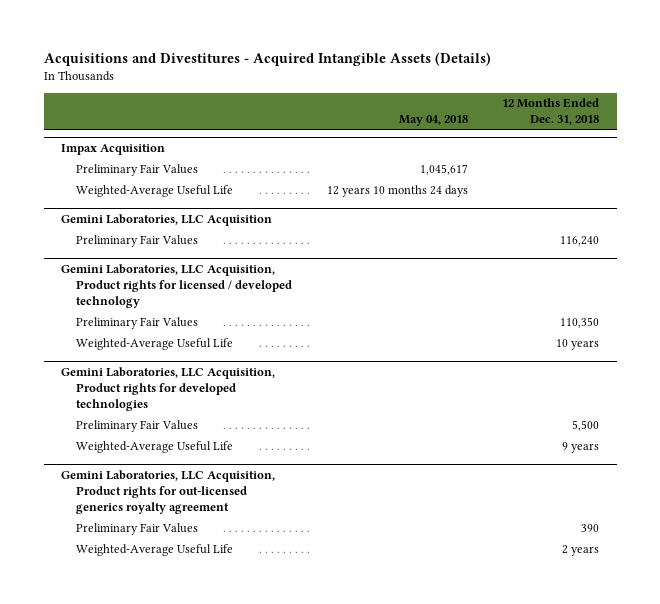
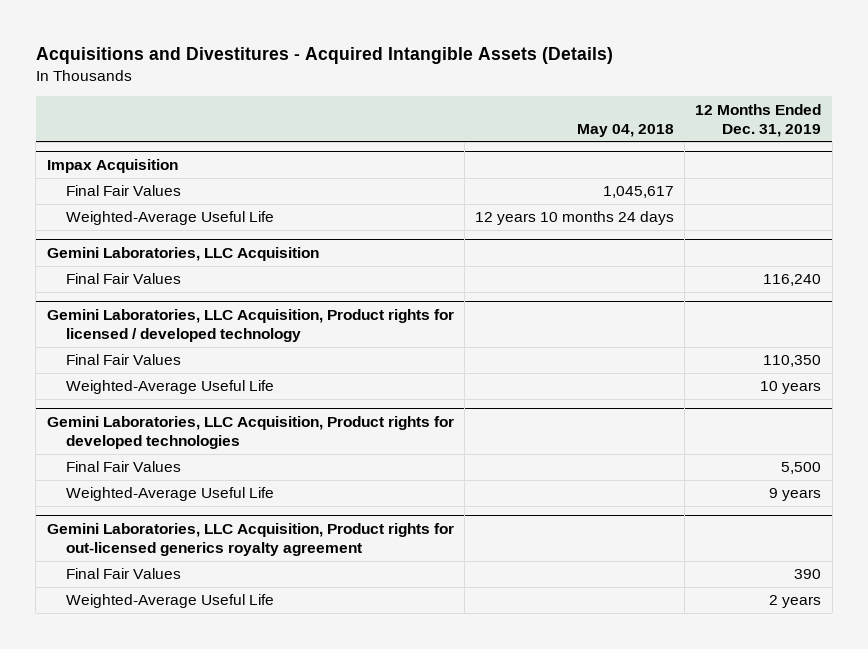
- | May 04, 2018 | 12 Months Ended Dec. 31, 2018
+ | May 04, 2018 | 12 Months Ended Dec. 31, 2019
@ Impax Acquisition
- Preliminary Fair Values | 1,045,617 |
+ Final Fair Values | 1,045,617 |
@ Gemini Laboratories, LLC Acquisition
- Preliminary Fair Values | | 116,240
+ Final Fair Values | | 116,240
@ Gemini Laboratories, LLC Acquisition, Product rights for licensed / developed technology
- Preliminary Fair Values | | 110,350
+ Final Fair Values | | 110,350
@ Gemini Laboratories, LLC Acquisition, Product rights for developed technologies
- Preliminary Fair Values | | 5,500
+ Final Fair Values | | 5,500
@ Gemini Laboratories, LLC Acquisition, Product rights for out-licensed generics royalty agreement
- Preliminary Fair Values | | 390
+ Final Fair Values | | 390

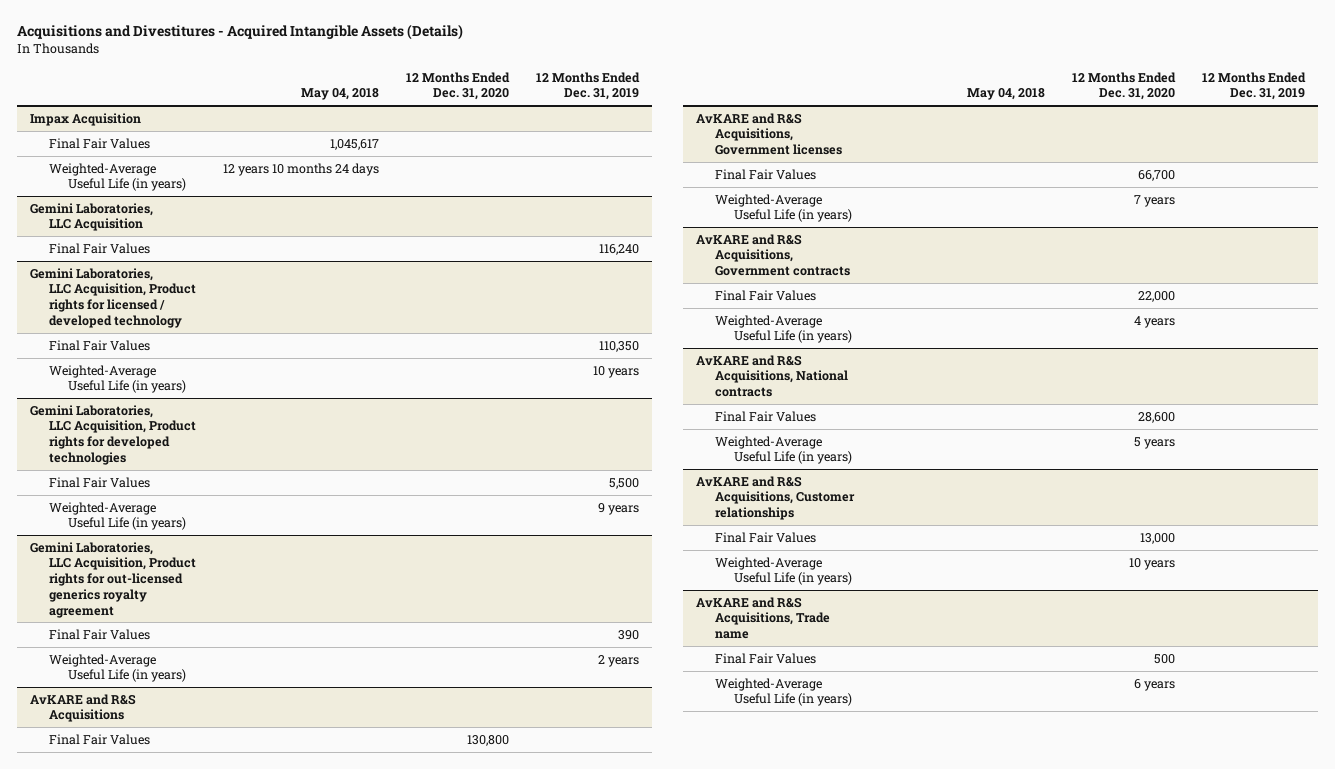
- | May 04, 2018 | 12 Months Ended Dec. 31, 2019
+ | May 04, 2018 | 12 Months Ended Dec. 31, 2020 | 12 Months Ended Dec. 31, 2019
@ Impax Acquisition
- Weighted-Average Useful Life | 12 years 10 months 24 days |
+ Weighted-Average Useful Life (in years) | 12 years 10 months 24 days | |
@ Gemini Laboratories, LLC Acquisition, Product rights for licensed / developed technology
- Weighted-Average Useful Life | | 10 years
+ Weighted-Average Useful Life (in years) | | | 10 years
@ Gemini Laboratories, LLC Acquisition, Product rights for developed technologies
- Weighted-Average Useful Life | | 9 years
+ Weighted-Average Useful Life (in years) | | | 9 years
@ Gemini Laboratories, LLC Acquisition, Product rights for out-licensed generics royalty agreement
- Weighted-Average Useful Life | | 2 years
+ Weighted-Average Useful Life (in years) | | | 2 years
+ AvKARE and R&S Acquisitions
+ Final Fair Values | | 130,800 |
+ AvKARE and R&S Acquisitions, Government licenses
+ Final Fair Values | | 66,700 |
+ Weighted-Average Useful Life (in years) | | 7 years |
+ AvKARE and R&S Acquisitions, Government contracts
+ Final Fair Values | | 22,000 |
+ Weighted-Average Useful Life (in years) | | 4 years |
+ AvKARE and R&S Acquisitions, National contracts
+ Final Fair Values | | 28,600 |
+ Weighted-Average Useful Life (in years) | | 5 years |
+ AvKARE and R&S Acquisitions, Customer relationships
+ Final Fair Values | | 13,000 |
+ Weighted-Average Useful Life (in years) | | 10 years |
+ AvKARE and R&S Acquisitions, Trade name
+ Final Fair Values | | 500 |
+ Weighted-Average Useful Life (in years) | | 6 years |

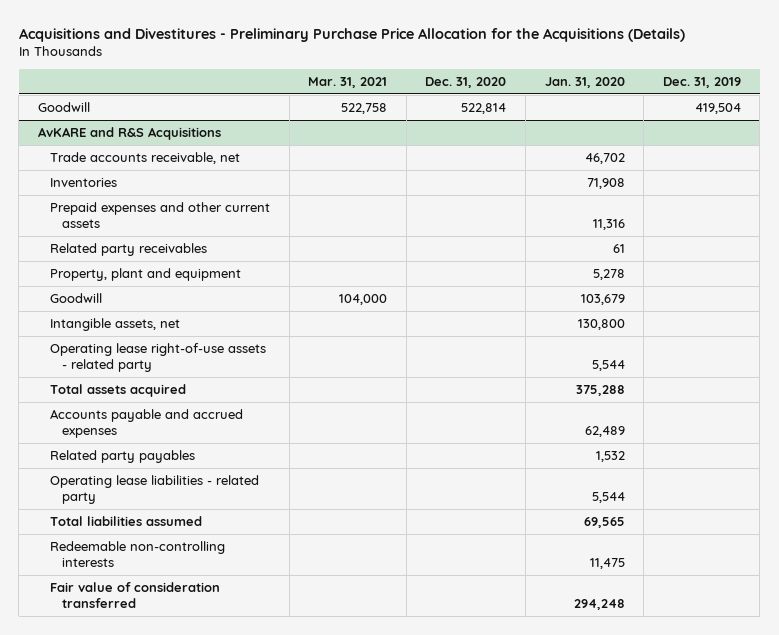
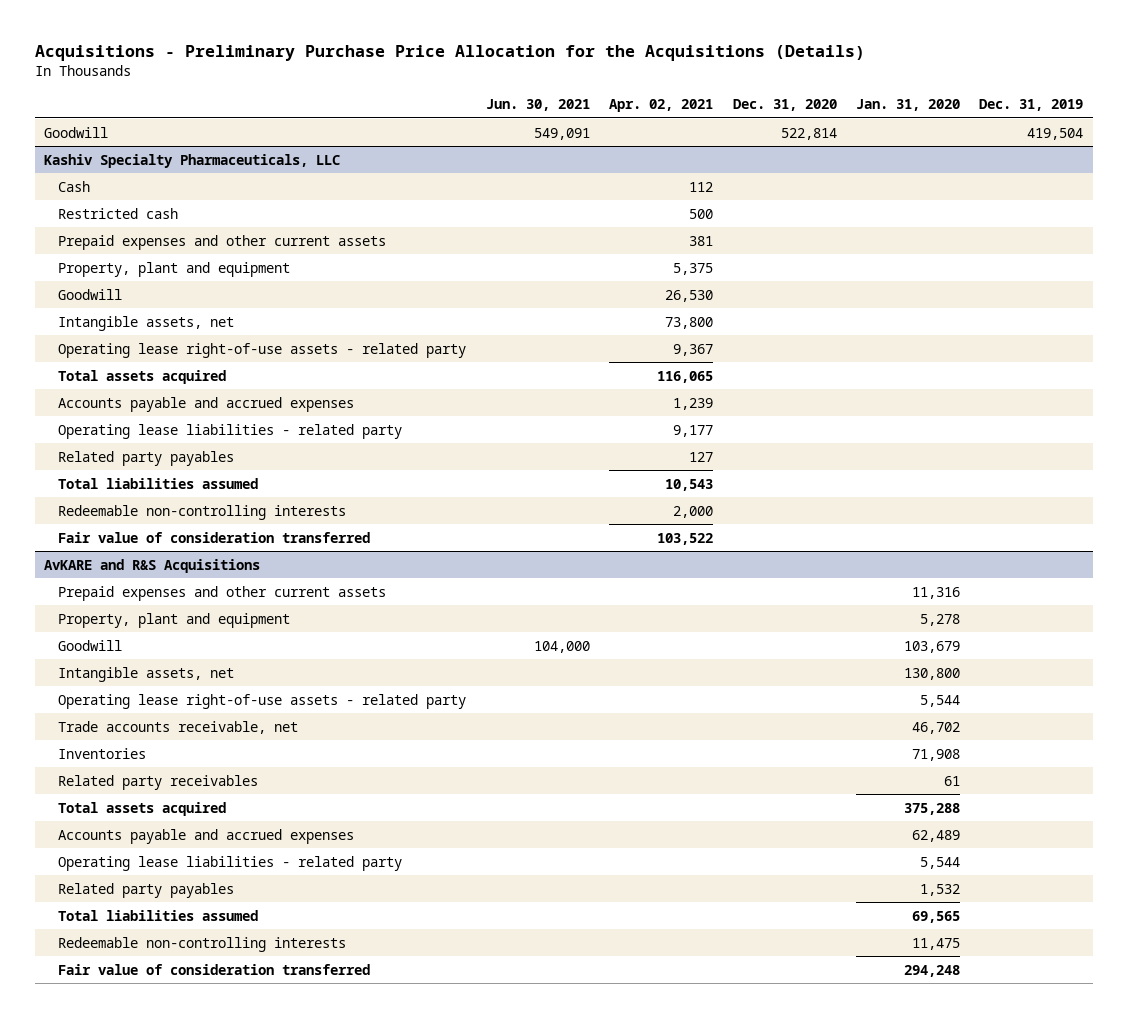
- Acquisitions and Divestitures - Preliminary Purchase Price Allocation for the Acquisitions (Details)
+ Acquisitions - Preliminary Purchase Price Allocation for the Acquisitions (Details)
- | Mar. 31, 2021 | Dec. 31, 2020 | Jan. 31, 2020 | Dec. 31, 2019
+ | Jun. 30, 2021 | Apr. 02, 2021 | Dec. 31, 2020 | Jan. 31, 2020 | Dec. 31, 2019
+ Kashiv Specialty Pharmaceuticals, LLC
+ Cash | | 112 | | |
+ Restricted cash | | 500 | | |
+ Prepaid expenses and other current assets | | 381 | | |
+ Property, plant and equipment | | 5,375 | | |
+ Goodwill | | 26,530 | | |
+ Intangible assets, net | | 73,800 | | |
+ Operating lease right-of-use assets - related party | | 9,367 | | |
+ Total assets acquired | | 116,065 | | |
+ Accounts payable and accrued expenses | | 1,239 | | |
+ Operating lease liabilities - related party | | 9,177 | | |
+ Related party payables | | 127 | | |
+ Total liabilities assumed | | 10,543 | | |
+ Redeemable non-controlling interests | | 2,000 | | |
+ Fair value of consideration transferred | | 103,522 | | |
@ AvKARE and R&S Acquisitions
moved down: Trade accounts receivable, net | | | | 46,702 |
moved down: Inventories | | | | 71,908 |
moved down: Related party receivables | | | | 61 |
moved down: Related party payables | | | | 1,532 |

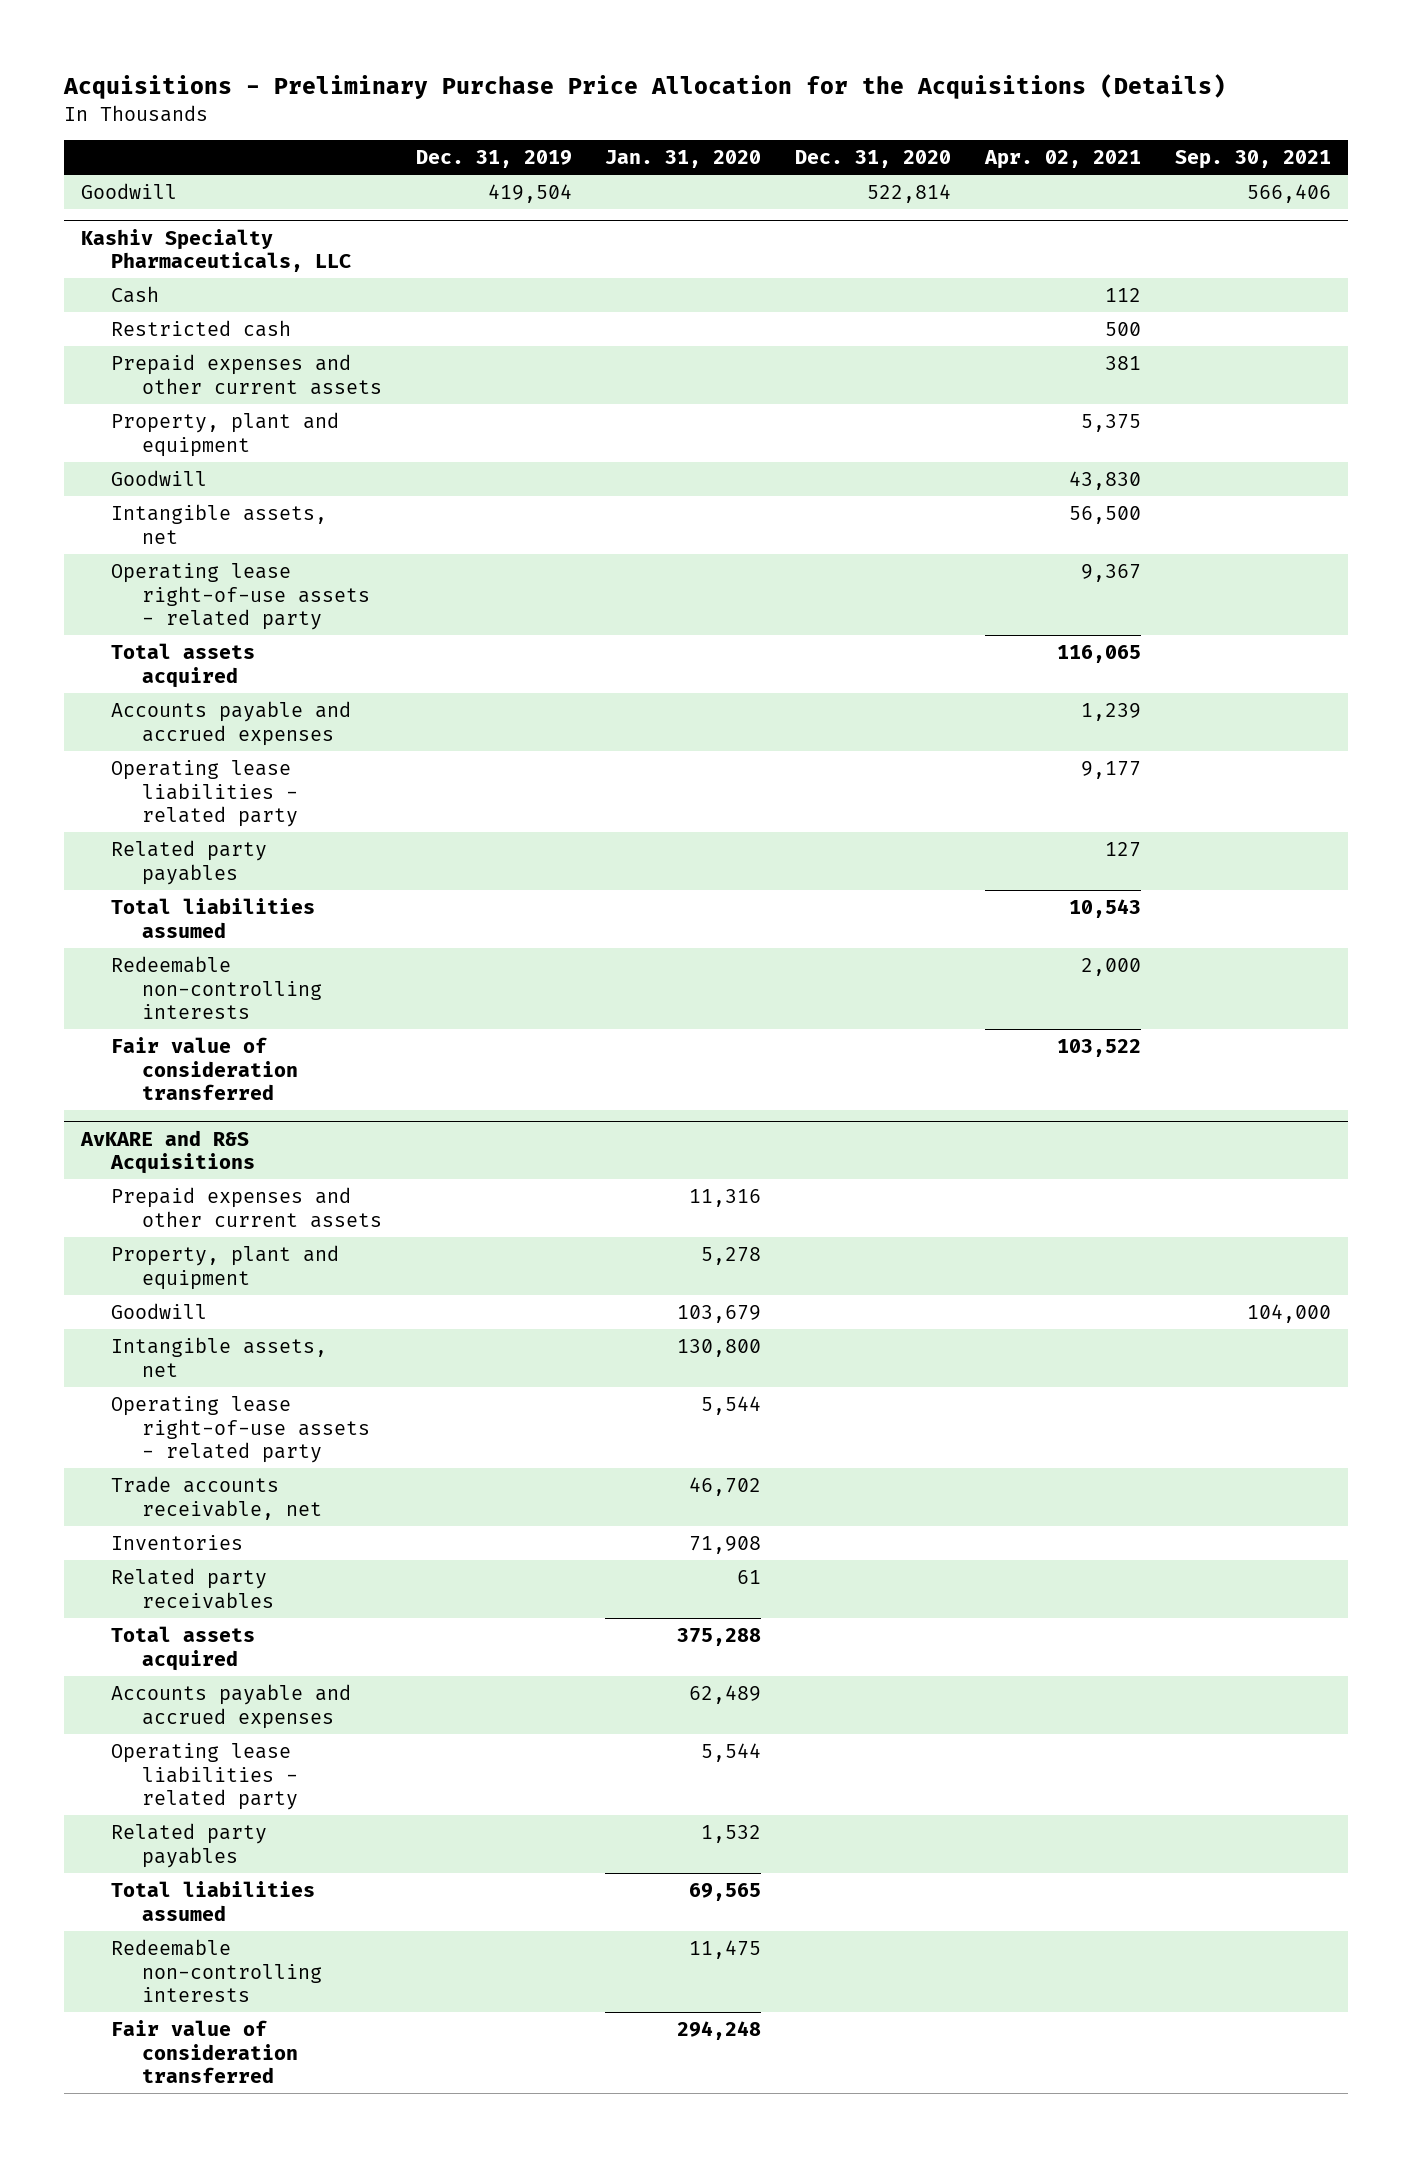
- | Jun. 30, 2021 | Apr. 02, 2021 | Dec. 31, 2020 | Jan. 31, 2020 | Dec. 31, 2019
+ | Dec. 31, 2019 | Jan. 31, 2020 | Dec. 31, 2020 | Apr. 02, 2021 | Sep. 30, 2021
@ Kashiv Specialty Pharmaceuticals, LLC
- Goodwill | | 26,530 | | |
- Intangible assets, net | | 73,800 | | |
+ Goodwill | | | | 43,830 |
+ Intangible assets, net | | | | 56,500 |

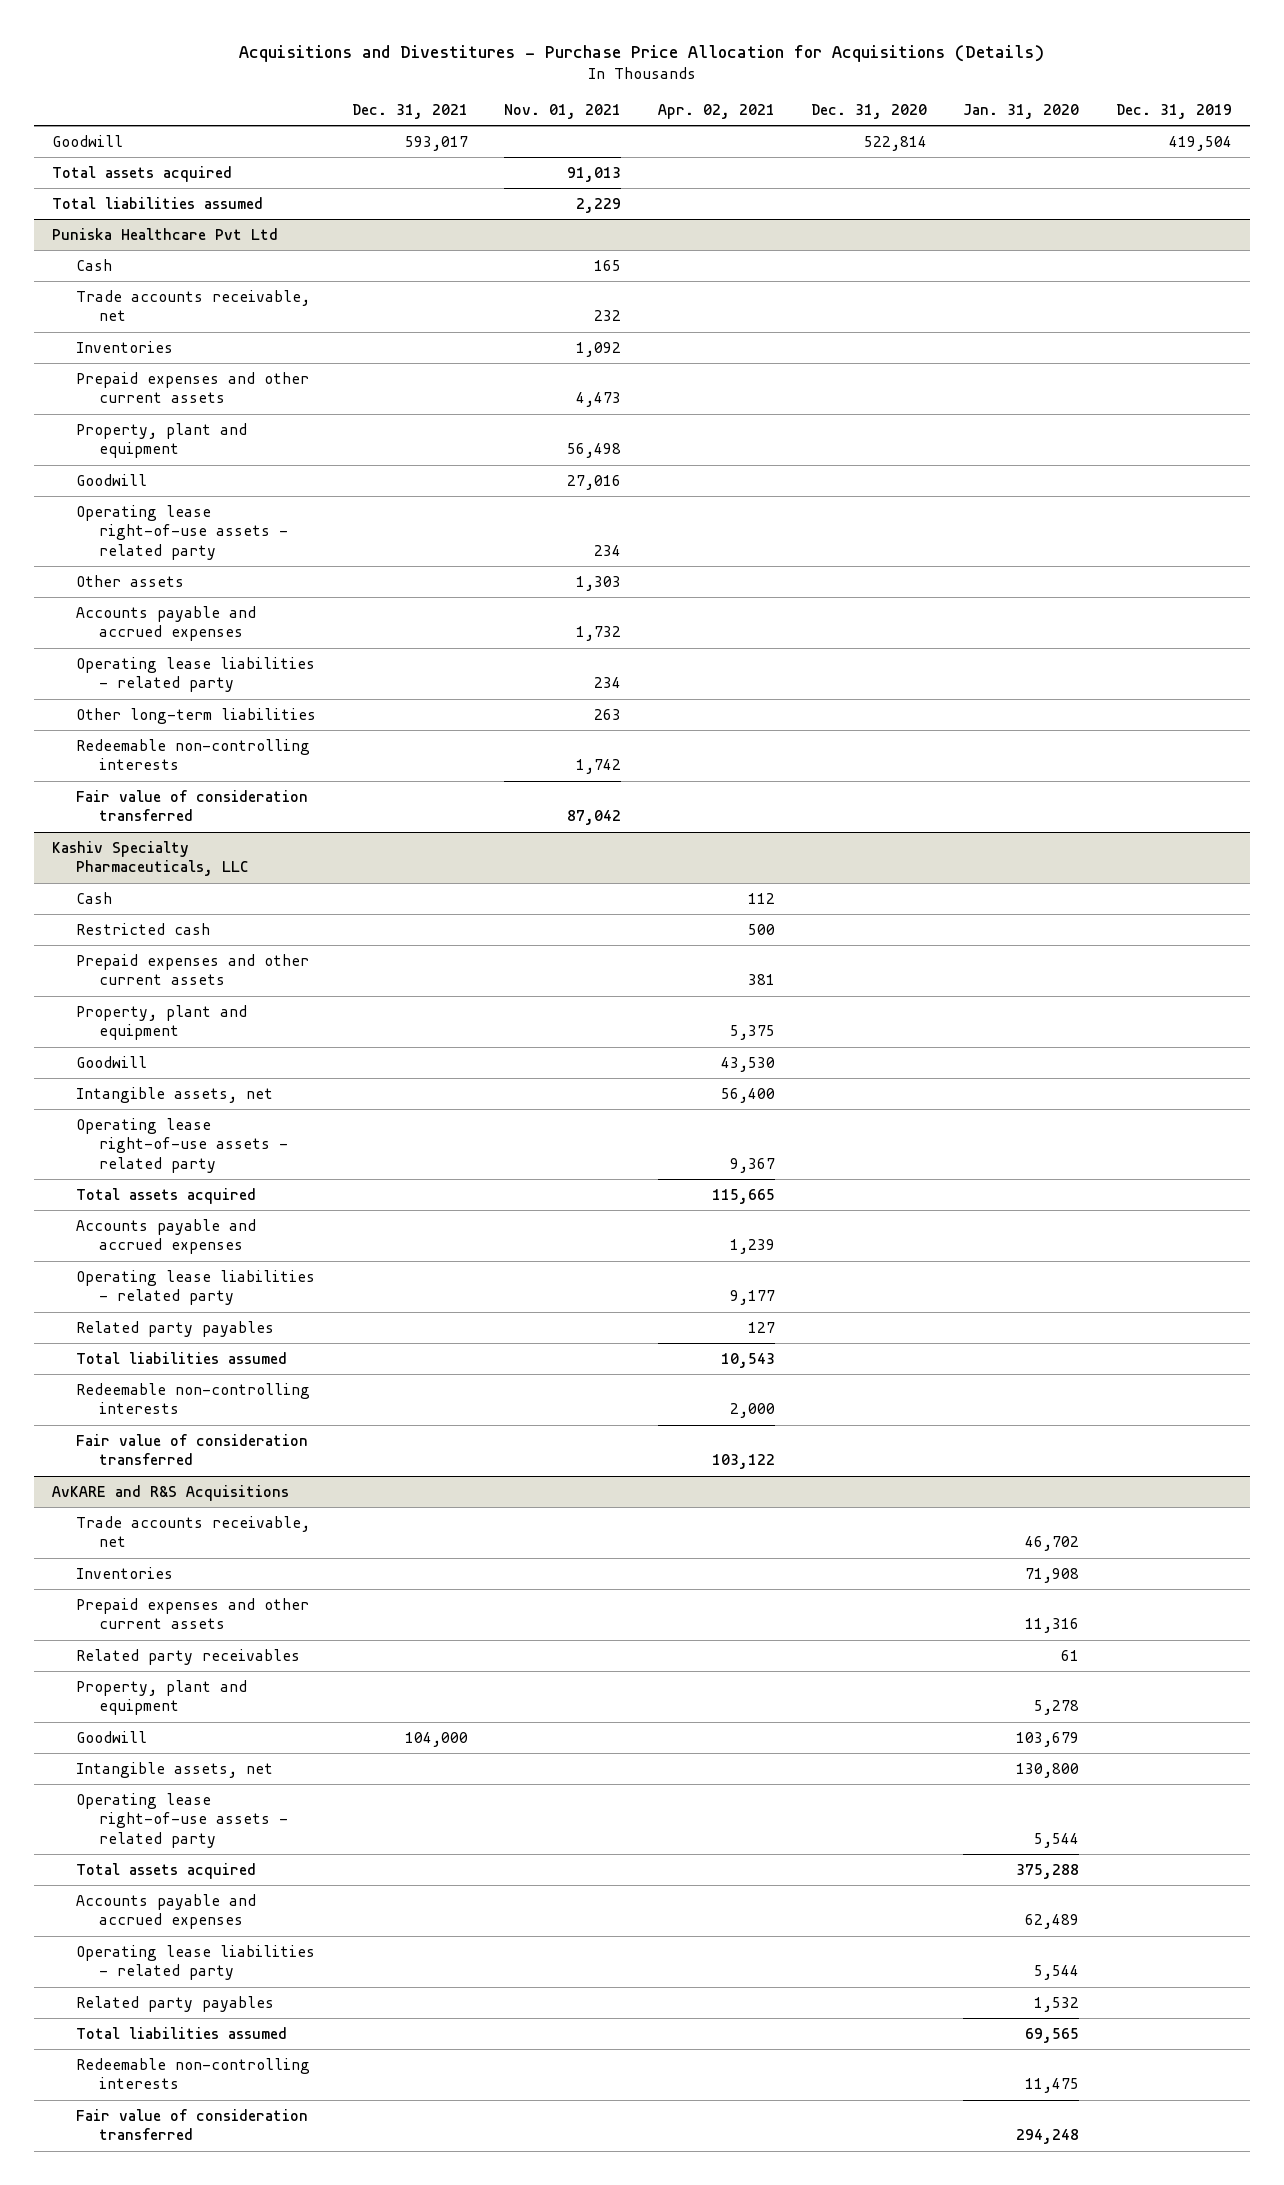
- Acquisitions - Preliminary Purchase Price Allocation for the Acquisitions (Details)
+ Acquisitions and Divestitures - Purchase Price Allocation for Acquisitions (Details)
- | Dec. 31, 2019 | Jan. 31, 2020 | Dec. 31, 2020 | Apr. 02, 2021 | Sep. 30, 2021
+ | Dec. 31, 2021 | Nov. 01, 2021 | Apr. 02, 2021 | Dec. 31, 2020 | Jan. 31, 2020 | Dec. 31, 2019
+ Total assets acquired | | 91,013 | | | |
+ Total liabilities assumed | | 2,229 | | | |
+ Puniska Healthcare Pvt Ltd
+ Cash | | 165 | | | |
+ Trade accounts receivable, net | | 232 | | | |
+ Inventories | | 1,092 | | | |
+ Prepaid expenses and other current assets | | 4,473 | | | |
+ Property, plant and equipment | | 56,498 | | | |
+ Goodwill | | 27,016 | | | |
+ Operating lease right-of-use assets - related party | | 234 | | | |
+ Other assets | | 1,303 | | | |
+ Accounts payable and accrued expenses | | 1,732 | | | |
+ Operating lease liabilities - related party | | 234 | | | |
+ Other long-term liabilities | | 263 | | | |
+ Redeemable non-controlling interests | | 1,742 | | | |
+ Fair value of consideration transferred | | 87,042 | | | |
@ Kashiv Specialty Pharmaceuticals, LLC
- Goodwill | | | | 43,830 |
- Intangible assets, net | | | | 56,500 |
+ Goodwill | | | 43,530 | | |
+ Intangible assets, net | | | 56,400 | | |
- Total assets acquired | | | | 116,065 |
+ Total assets acquired | | | 115,665 | | |
- Fair value of consideration transferred | | | | 103,522 |
+ Fair value of consideration transferred | | | 103,122 | | |
@ AvKARE and R&S Acquisitions
moved up: Trade accounts receivable, net | | | | | 46,702 |
moved up: Inventories | | | | | 71,908 |
moved up: Related party receivables | | | | | 61 |

